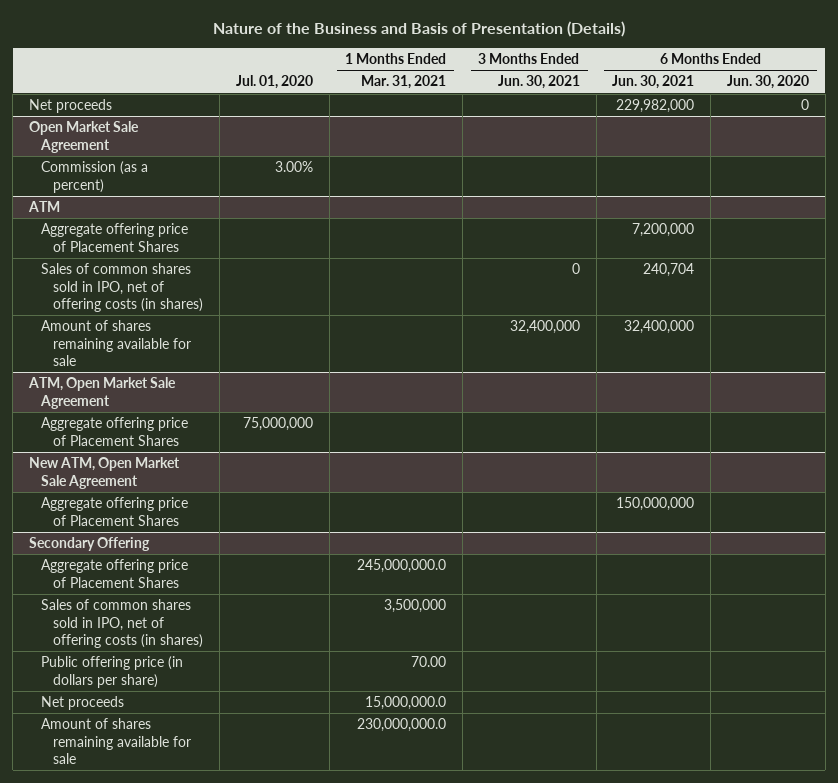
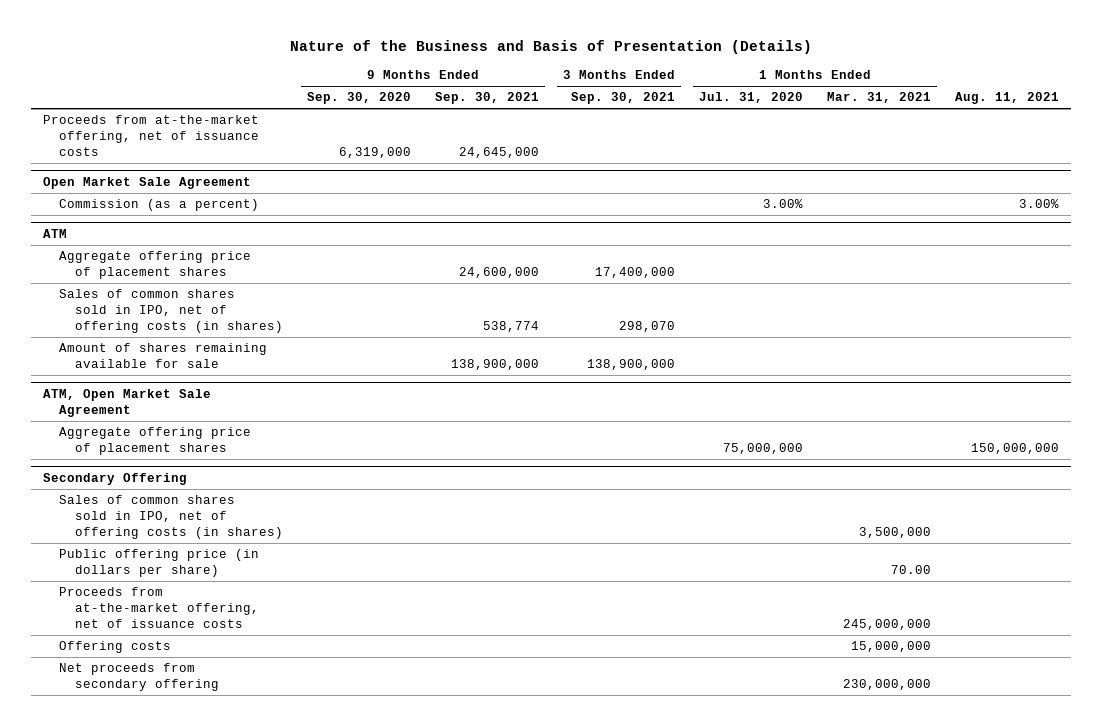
- | Jul. 01, 2020 | 1 Months Ended Mar. 31, 2021 | 3 Months Ended Jun. 30, 2021 | 6 Months Ended Jun. 30, 2021 | 6 Months Ended Jun. 30, 2020
+ | 9 Months Ended Sep. 30, 2020 | 9 Months Ended Sep. 30, 2021 | 3 Months Ended Sep. 30, 2021 | 1 Months Ended Jul. 31, 2020 | 1 Months Ended Mar. 31, 2021 | Aug. 11, 2021
- Net proceeds | | | | 229,982,000 | 0
+ Proceeds from at-the-market offering, net of issuance costs | 6,319,000 | 24,645,000 | | | |
@ ATM
- Aggregate offering price of Placement Shares | | | | 7,200,000 |
+ Aggregate offering price of placement shares | | 24,600,000 | 17,400,000 | | |
@ ATM, Open Market Sale Agreement
- Aggregate offering price of Placement Shares | 75,000,000 | | | |
- New ATM, Open Market Sale Agreement
- Aggregate offering price of Placement Shares | | | | 150,000,000 |
@ ATM, Open Market Sale Agreement
+ Aggregate offering price of placement shares | | | | 75,000,000 | | 150,000,000
@ Secondary Offering
- Aggregate offering price of Placement Shares | | 245,000,000.0 | | |
- Net proceeds | | 15,000,000.0 | | |
- Amount of shares remaining available for sale | | 230,000,000.0 | | |
+ Proceeds from at-the-market offering, net of issuance costs | | | | | 245,000,000 |
+ Offering costs | | | | | 15,000,000 |
+ Net proceeds from secondary offering | | | | | 230,000,000 |

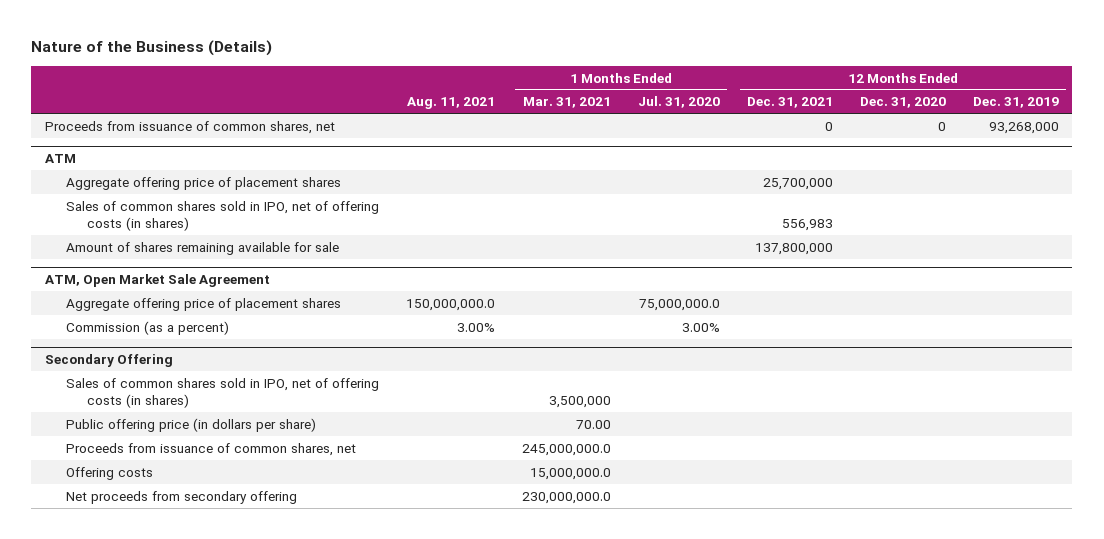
- Nature of the Business and Basis of Presentation (Details)
+ Nature of the Business (Details)
- | 9 Months Ended Sep. 30, 2020 | 9 Months Ended Sep. 30, 2021 | 3 Months Ended Sep. 30, 2021 | 1 Months Ended Jul. 31, 2020 | 1 Months Ended Mar. 31, 2021 | Aug. 11, 2021
+ | Aug. 11, 2021 | 1 Months Ended Mar. 31, 2021 | 1 Months Ended Jul. 31, 2020 | 12 Months Ended Dec. 31, 2021 | 12 Months Ended Dec. 31, 2020 | 12 Months Ended Dec. 31, 2019
- Proceeds from at-the-market offering, net of issuance costs | 6,319,000 | 24,645,000 | | | |
- Open Market Sale Agreement
- Commission (as a percent) | | | | 3.00% | | 3.00%
+ Proceeds from issuance of common shares, net | | | | 0 | 0 | 93,268,000
@ ATM, Open Market Sale Agreement
- Aggregate offering price of placement shares | | | | 75,000,000 | | 150,000,000
+ Aggregate offering price of placement shares | 150,000,000.0 | | 75,000,000.0 | | |
+ Commission (as a percent) | 3.00% | | 3.00% | | |
@ Secondary Offering
- Proceeds from at-the-market offering, net of issuance costs | | | | | 245,000,000 |
- Offering costs | | | | | 15,000,000 |
- Net proceeds from secondary offering | | | | | 230,000,000 |
+ Proceeds from issuance of common shares, net | | 245,000,000.0 | | | |
+ Offering costs | | 15,000,000.0 | | | |
+ Net proceeds from secondary offering | | 230,000,000.0 | | | |

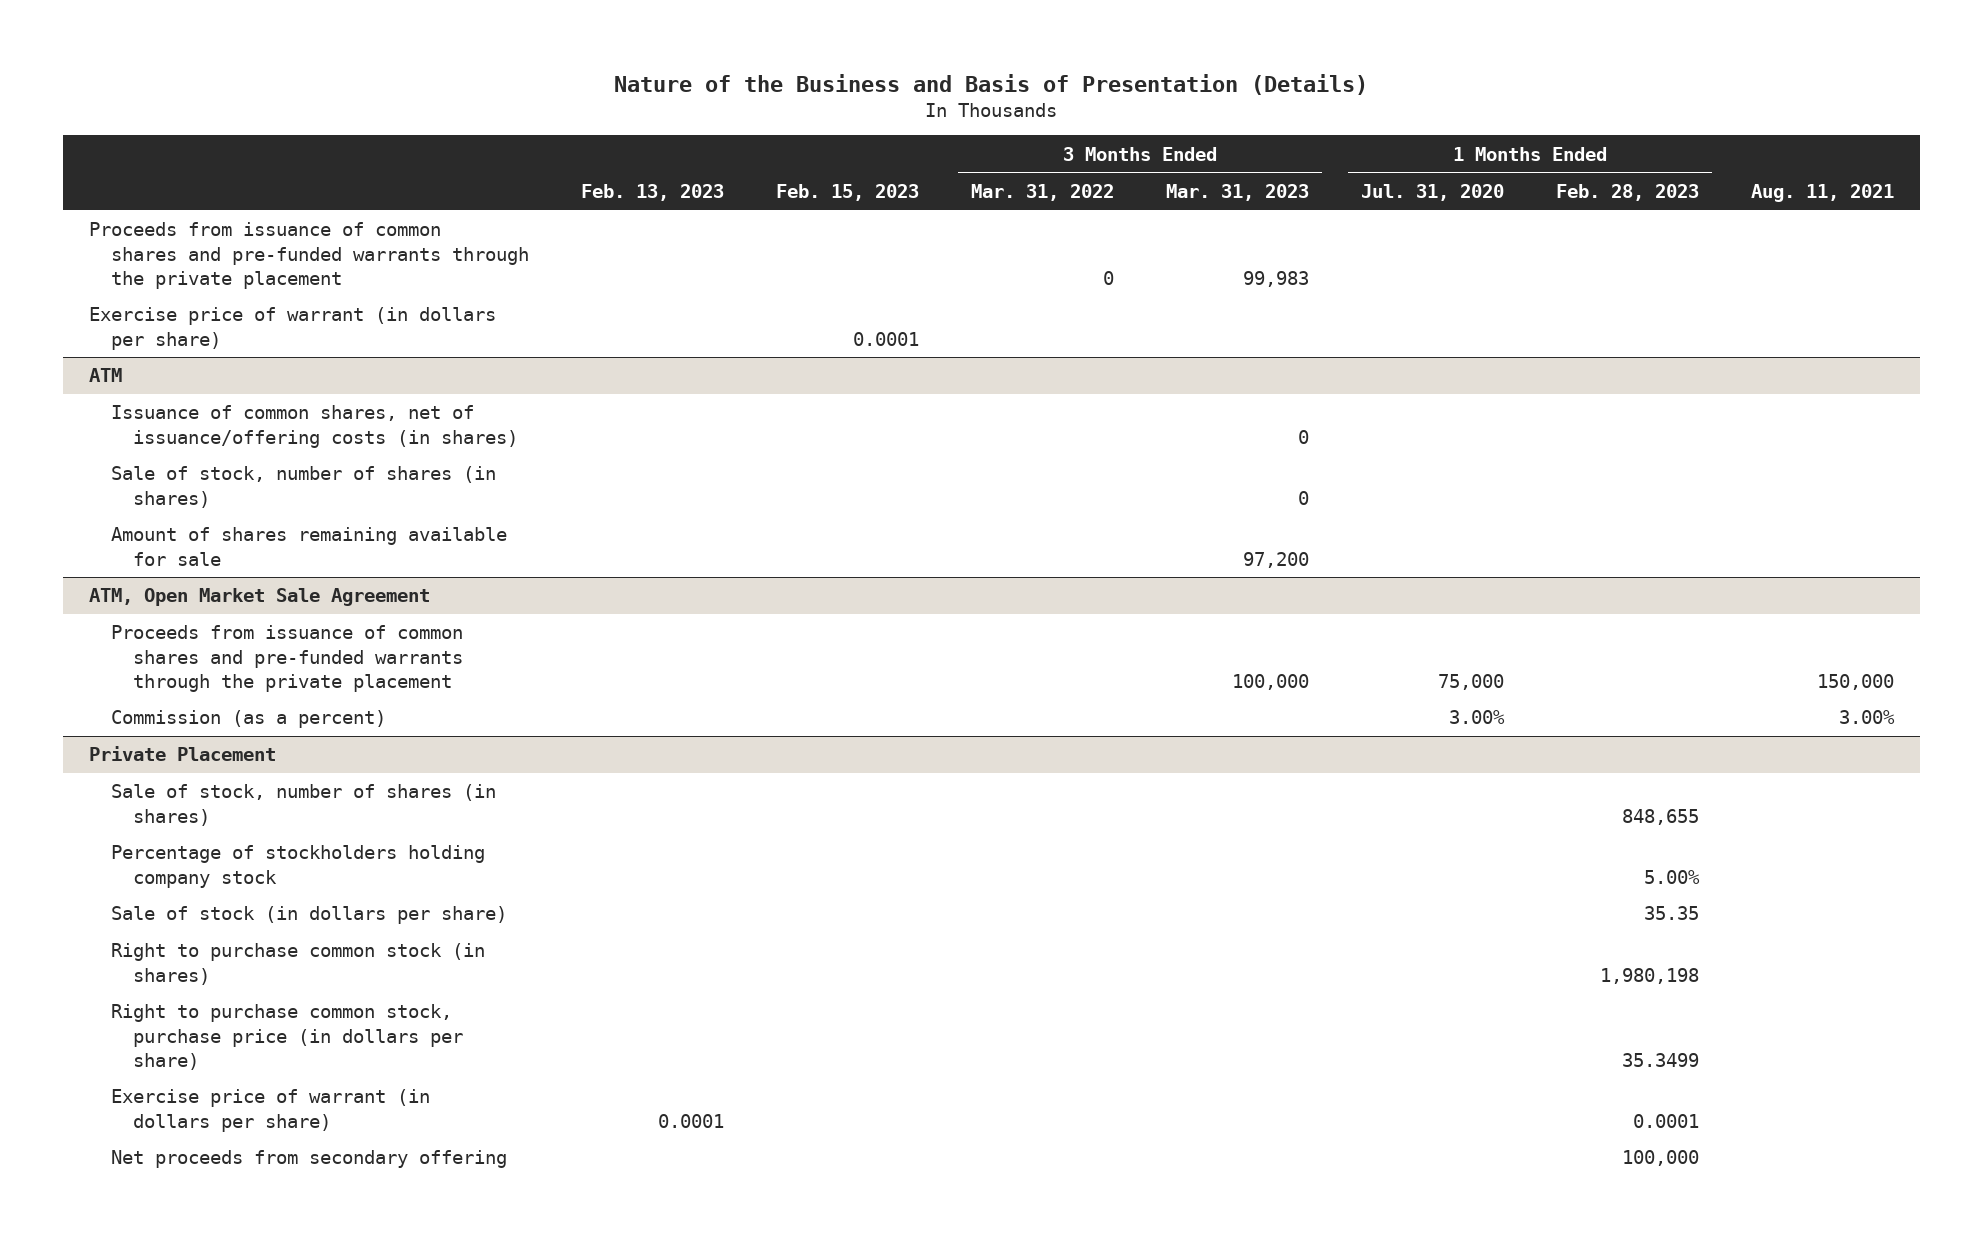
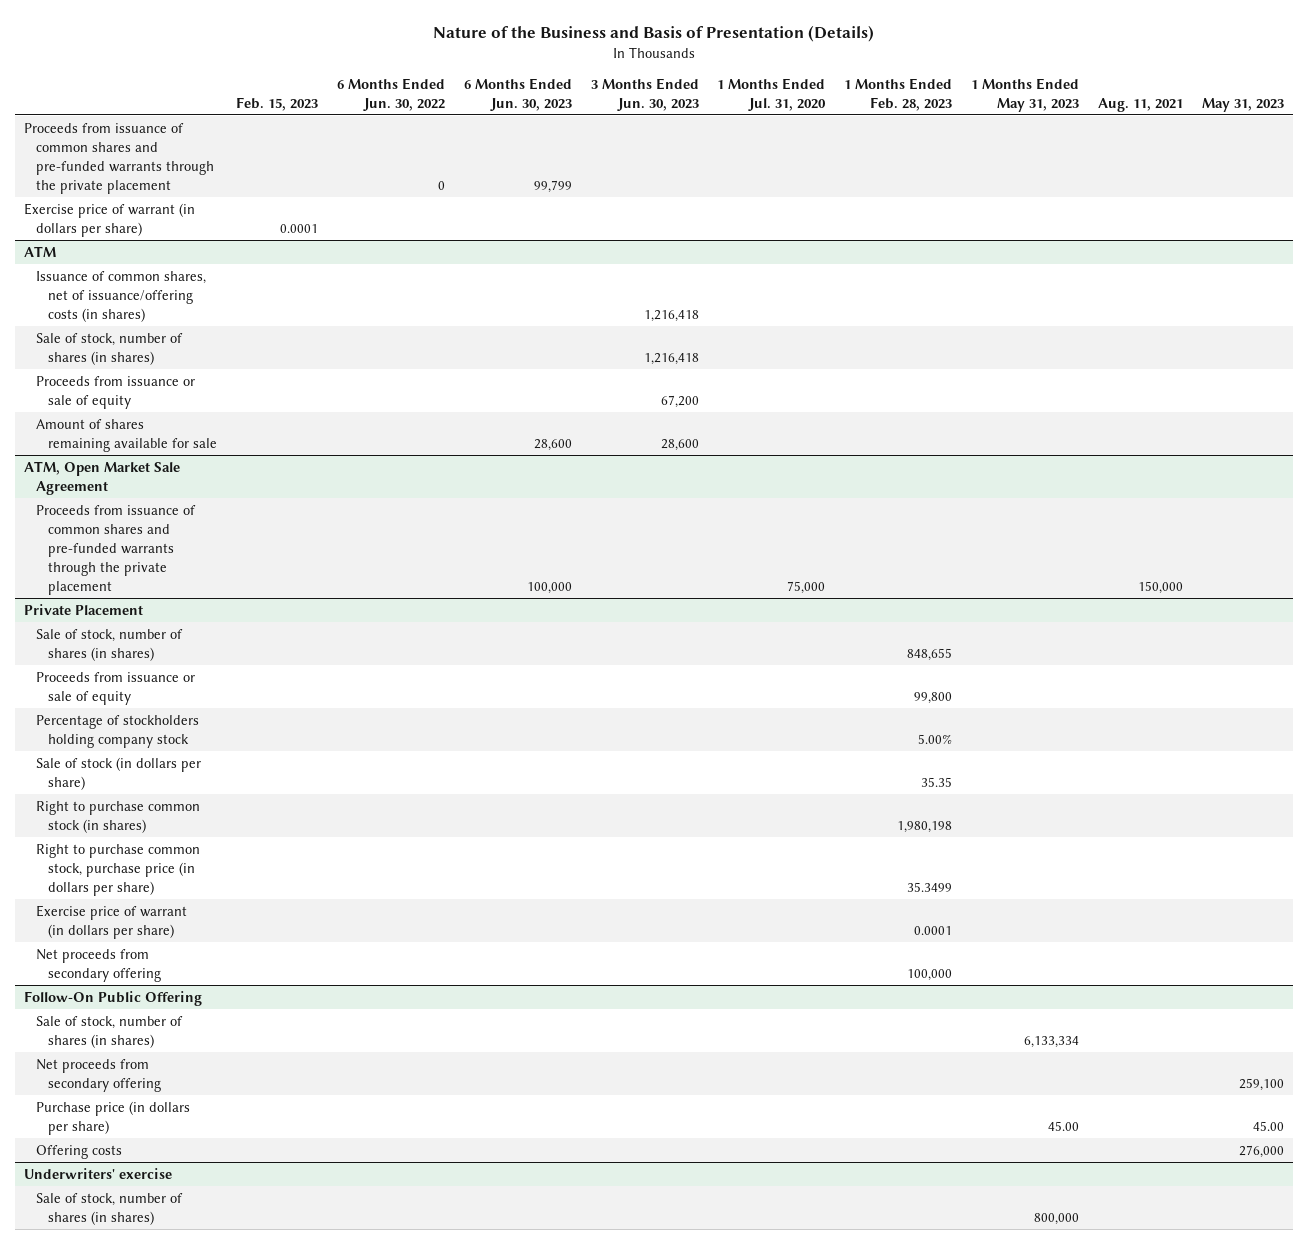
- | Feb. 13, 2023 | Feb. 15, 2023 | 3 Months Ended Mar. 31, 2022 | 3 Months Ended Mar. 31, 2023 | 1 Months Ended Jul. 31, 2020 | 1 Months Ended Feb. 28, 2023 | Aug. 11, 2021
+ | Feb. 15, 2023 | 6 Months Ended Jun. 30, 2022 | 6 Months Ended Jun. 30, 2023 | 3 Months Ended Jun. 30, 2023 | 1 Months Ended Jul. 31, 2020 | 1 Months Ended Feb. 28, 2023 | 1 Months Ended May 31, 2023 | Aug. 11, 2021 | May 31, 2023
@ ATM
+ Proceeds from issuance or sale of equity | | | | 67,200 | | | | |
@ ATM, Open Market Sale Agreement
- Commission (as a percent) | | | | | 3.00% | | 3.00%
@ Private Placement
+ Proceeds from issuance or sale of equity | | | | | | 99,800 | | |
+ Follow-On Public Offering
+ Sale of stock, number of shares (in shares) | | | | | | | 6,133,334 | |
+ Net proceeds from secondary offering | | | | | | | | | 259,100
+ Purchase price (in dollars per share) | | | | | | | 45.00 | | 45.00
+ Offering costs | | | | | | | | | 276,000
+ Underwriters' exercise
+ Sale of stock, number of shares (in shares) | | | | | | | 800,000 | |

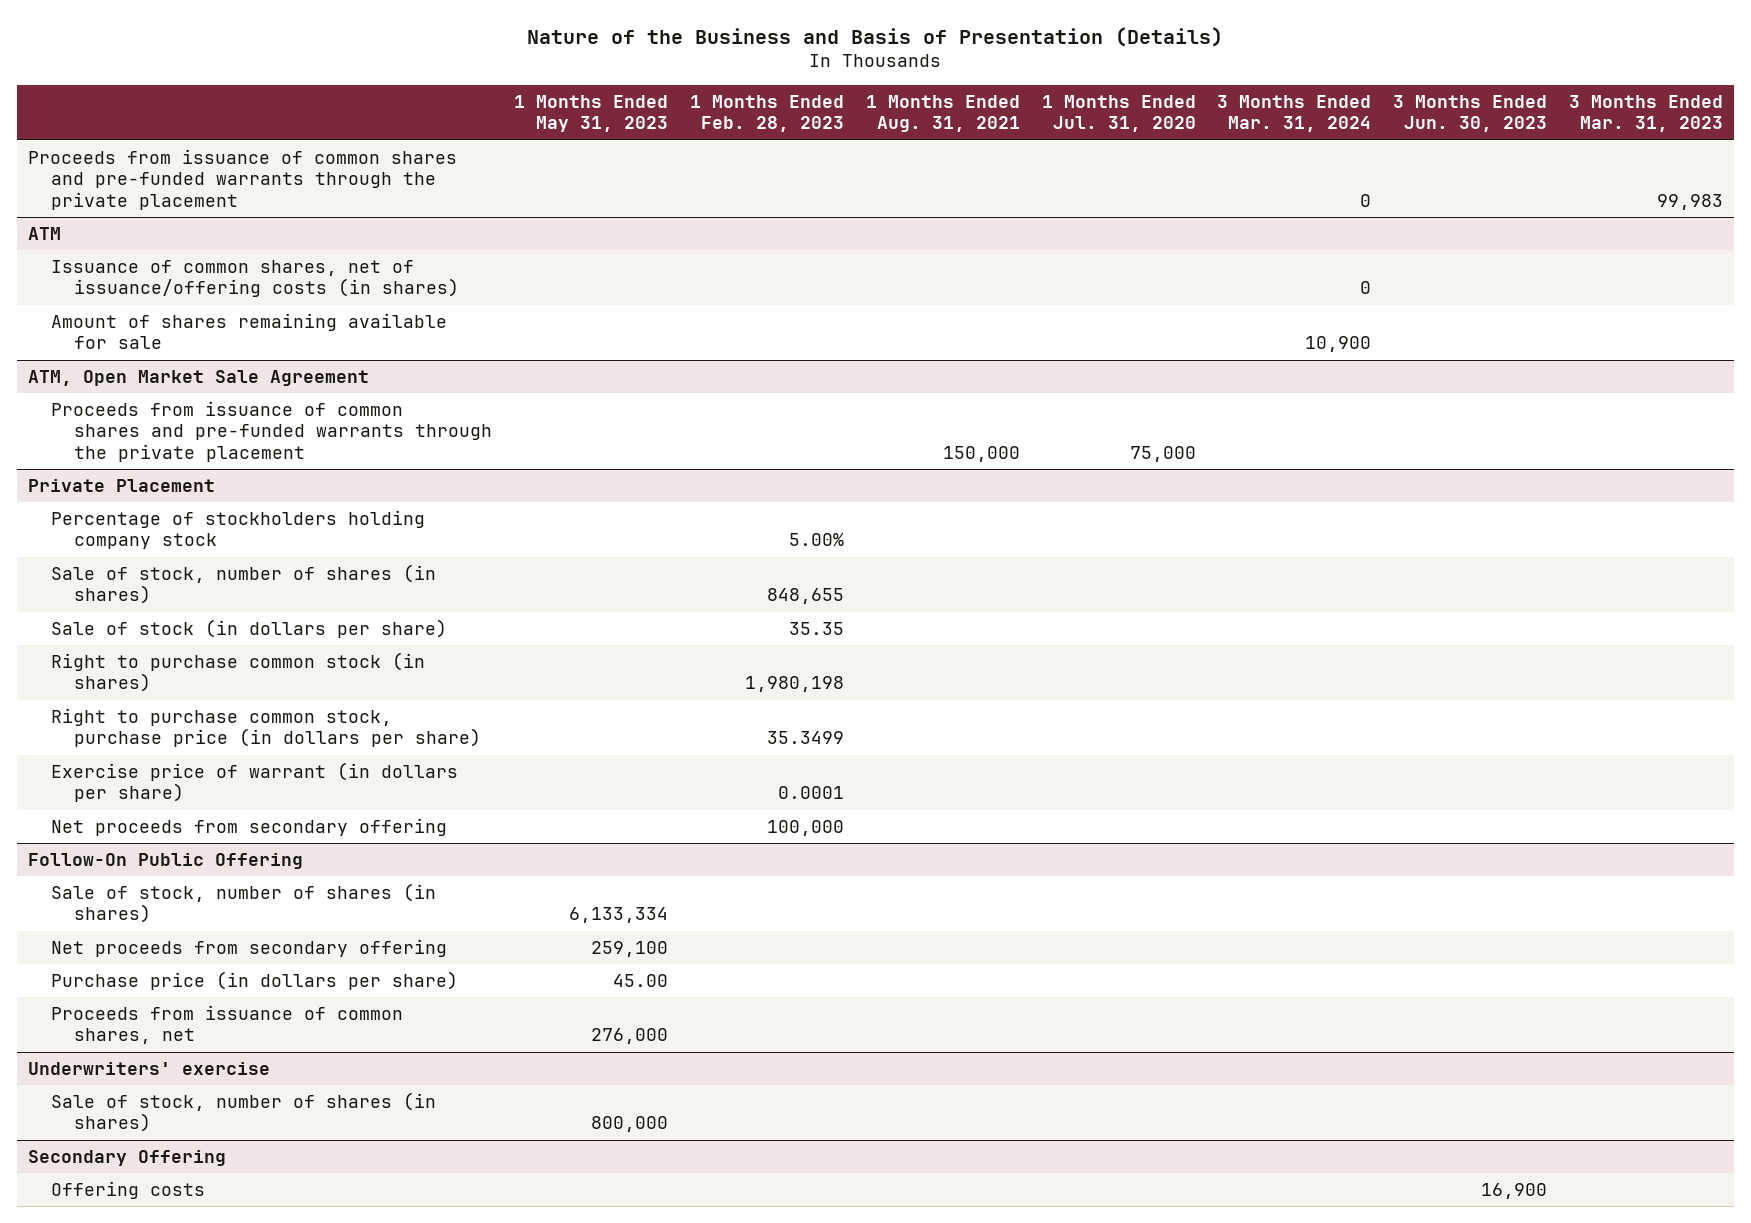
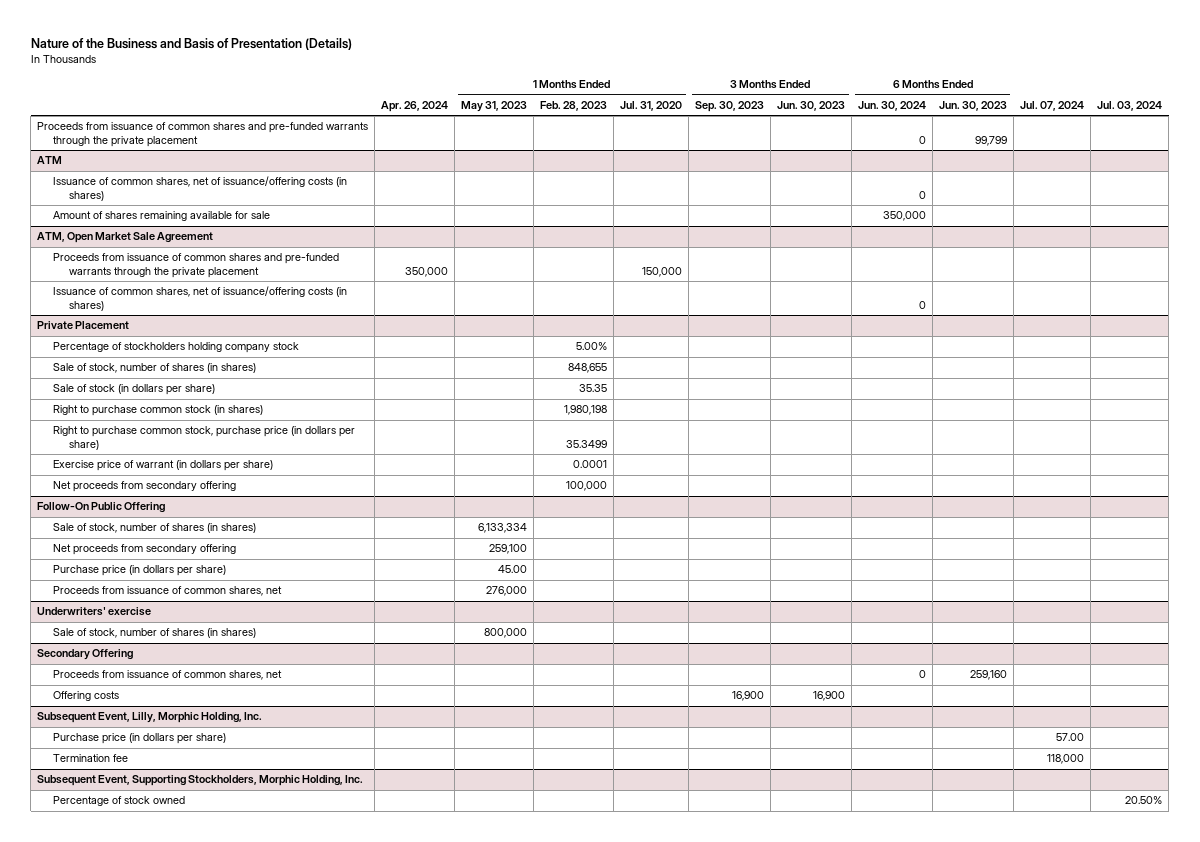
- | 1 Months Ended May 31, 2023 | 1 Months Ended Feb. 28, 2023 | 1 Months Ended Aug. 31, 2021 | 1 Months Ended Jul. 31, 2020 | 3 Months Ended Mar. 31, 2024 | 3 Months Ended Jun. 30, 2023 | 3 Months Ended Mar. 31, 2023
+ | Apr. 26, 2024 | 1 Months Ended May 31, 2023 | 1 Months Ended Feb. 28, 2023 | 1 Months Ended Jul. 31, 2020 | 3 Months Ended Sep. 30, 2023 | 3 Months Ended Jun. 30, 2023 | 6 Months Ended Jun. 30, 2024 | 6 Months Ended Jun. 30, 2023 | Jul. 07, 2024 | Jul. 03, 2024
@ ATM, Open Market Sale Agreement
- Proceeds from issuance of common shares and pre-funded warrants through the private placement | | | 150,000 | 75,000 | | |
+ Proceeds from issuance of common shares and pre-funded warrants through the private placement | 350,000 | | | 150,000 | | | | | |
+ Issuance of common shares, net of issuance/offering costs (in shares) | | | | | | | 0 | | |
@ Secondary Offering
+ Proceeds from issuance of common shares, net | | | | | | | 0 | 259,160 | |
+ Subsequent Event, Lilly, Morphic Holding, Inc.
+ Purchase price (in dollars per share) | | | | | | | | | 57.00 |
+ Termination fee | | | | | | | | | 118,000 |
+ Subsequent Event, Supporting Stockholders, Morphic Holding, Inc.
+ Percentage of stock owned | | | | | | | | | | 20.50%

